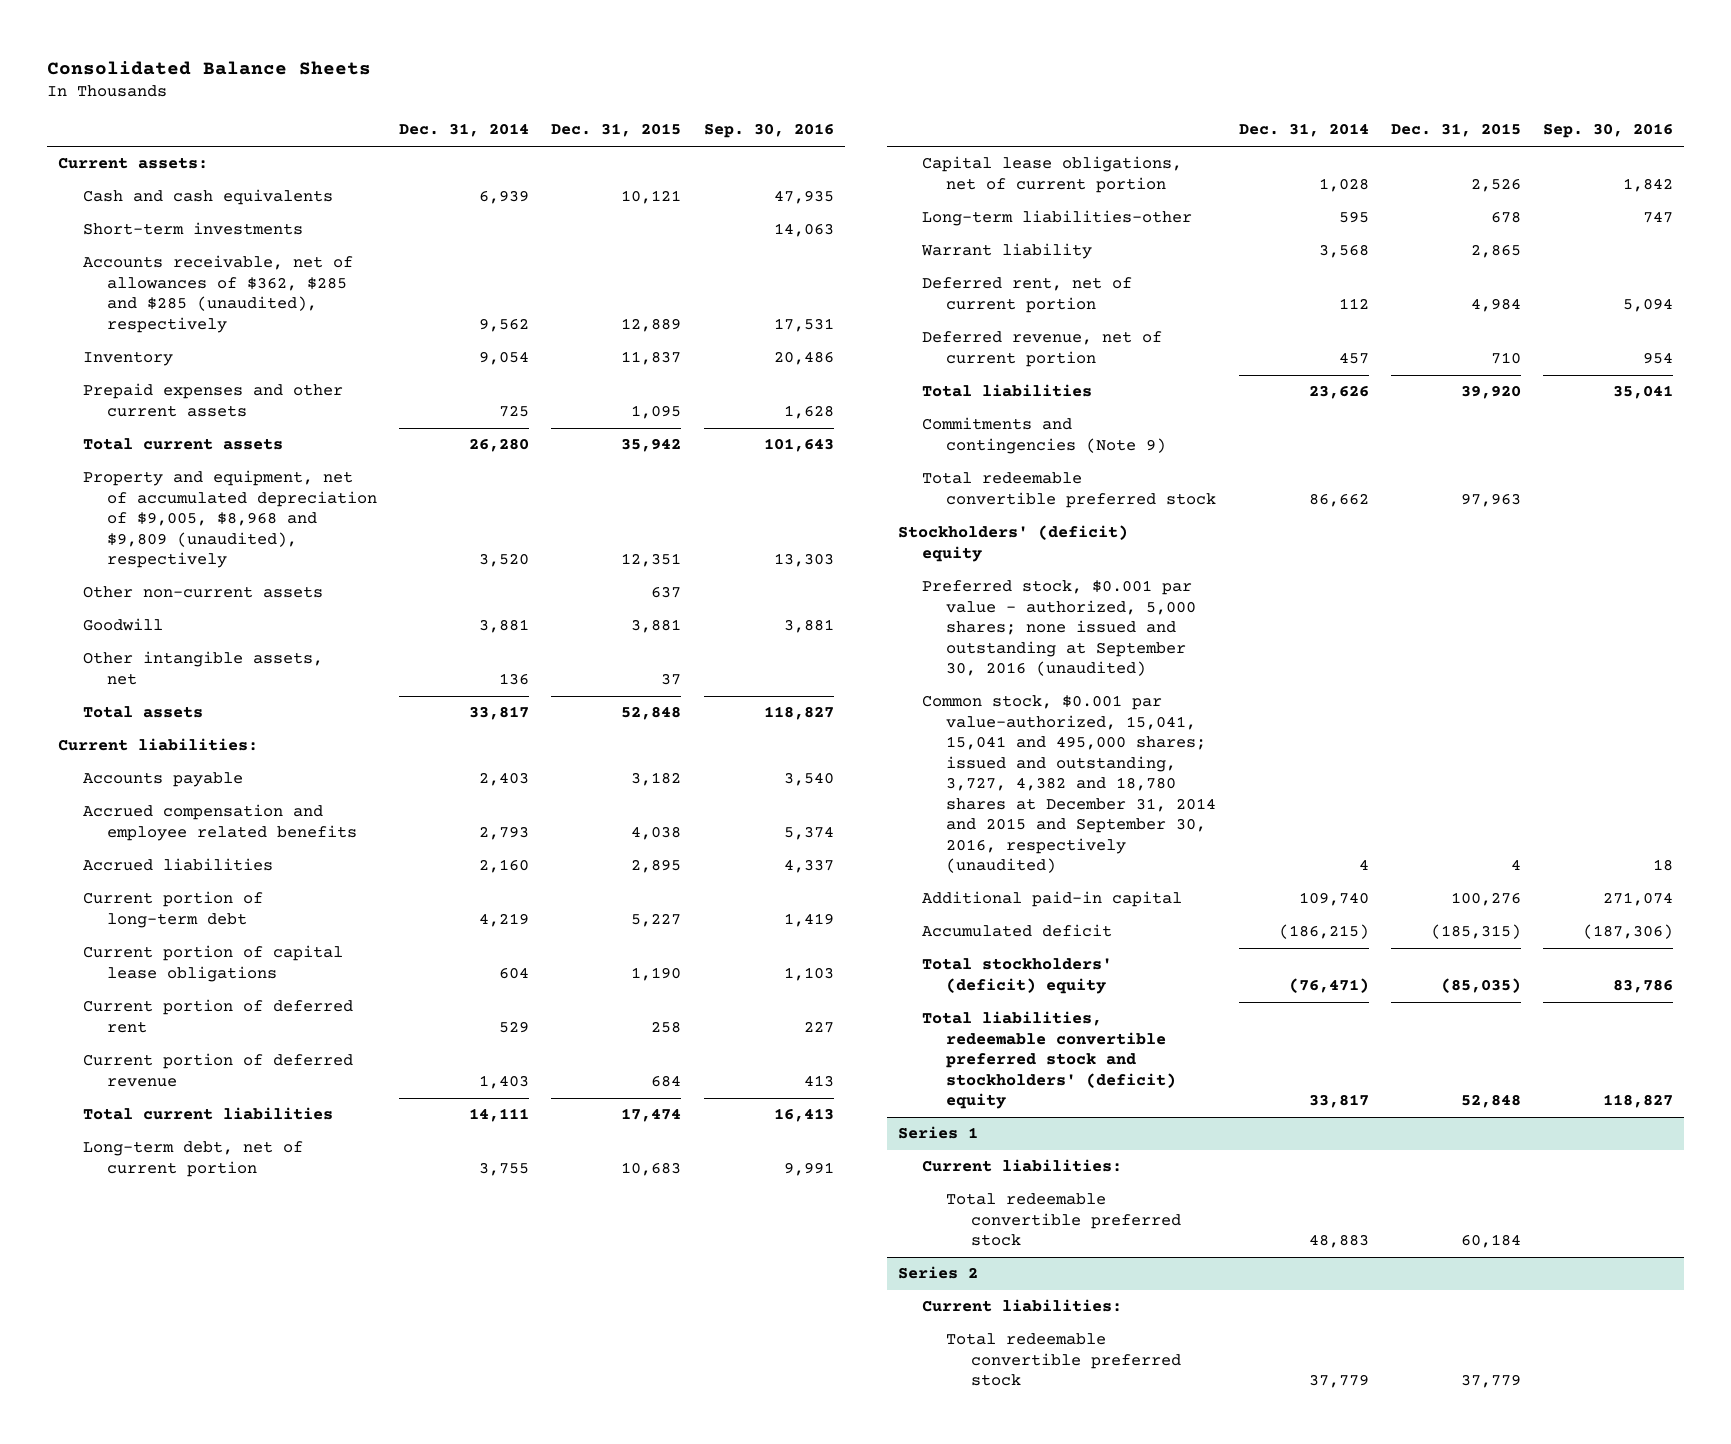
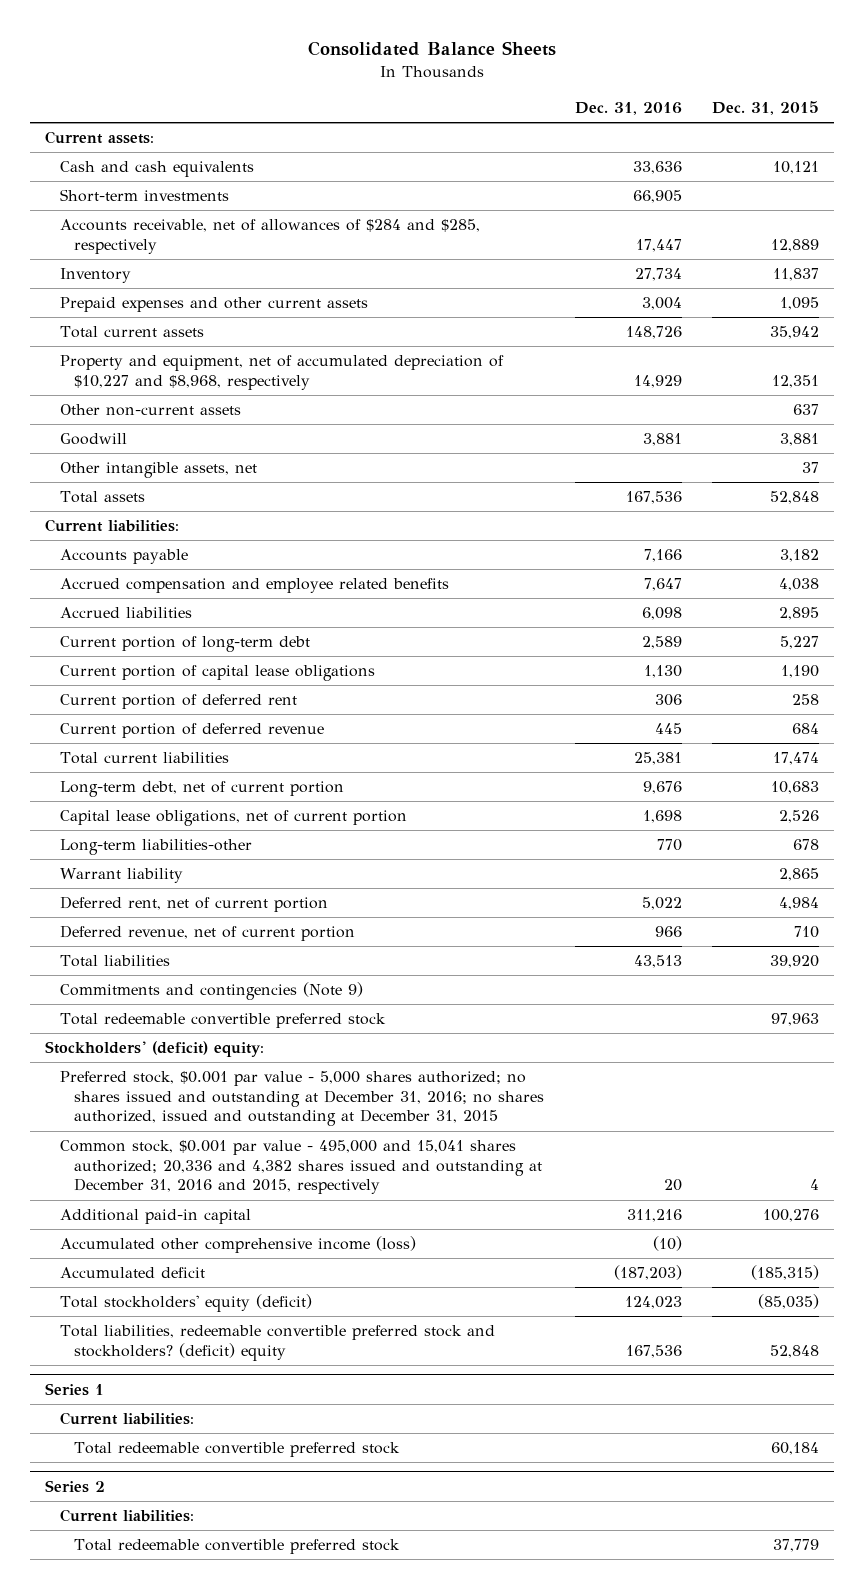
- | Dec. 31, 2014 | Dec. 31, 2015 | Sep. 30, 2016
+ | Dec. 31, 2016 | Dec. 31, 2015
- Accounts receivable, net of allowances of $362, $285 and $285 (unaudited), respectively | 9,562 | 12,889 | 17,531
+ Accounts receivable, net of allowances of $284 and $285, respectively | 17,447 | 12,889
- Property and equipment, net of accumulated depreciation of $9,005, $8,968 and $9,809 (unaudited), respectively | 3,520 | 12,351 | 13,303
+ Property and equipment, net of accumulated depreciation of $10,227 and $8,968, respectively | 14,929 | 12,351
- Stockholders' (deficit) equity
- Preferred stock, $0.001 par value - authorized, 5,000 shares; none issued and outstanding at September 30, 2016 (unaudited)
- Common stock, $0.001 par value-authorized, 15,041, 15,041 and 495,000 shares; issued and outstanding, 3,727, 4,382 and 18,780 shares at December 31, 2014 and 2015 and September 30, 2016, respectively (unaudited) | 4 | 4 | 18
+ Stockholders' (deficit) equity:
+ Preferred stock, $0.001 par value - 5,000 shares authorized; no shares issued and outstanding at December 31, 2016; no shares authorized, issued and outstanding at December 31, 2015
+ Common stock, $0.001 par value - 495,000 and 15,041 shares authorized; 20,336 and 4,382 shares issued and outstanding at December 31, 2016 and 2015, respectively | 20 | 4
+ Accumulated other comprehensive income (loss) | (10) |
- Total stockholders' (deficit) equity | (76,471) | (85,035) | 83,786
- Total liabilities, redeemable convertible preferred stock and stockholders' (deficit) equity | 33,817 | 52,848 | 118,827
+ Total stockholders' equity (deficit) | 124,023 | (85,035)
+ Total liabilities, redeemable convertible preferred stock and stockholders? (deficit) equity | 167,536 | 52,848

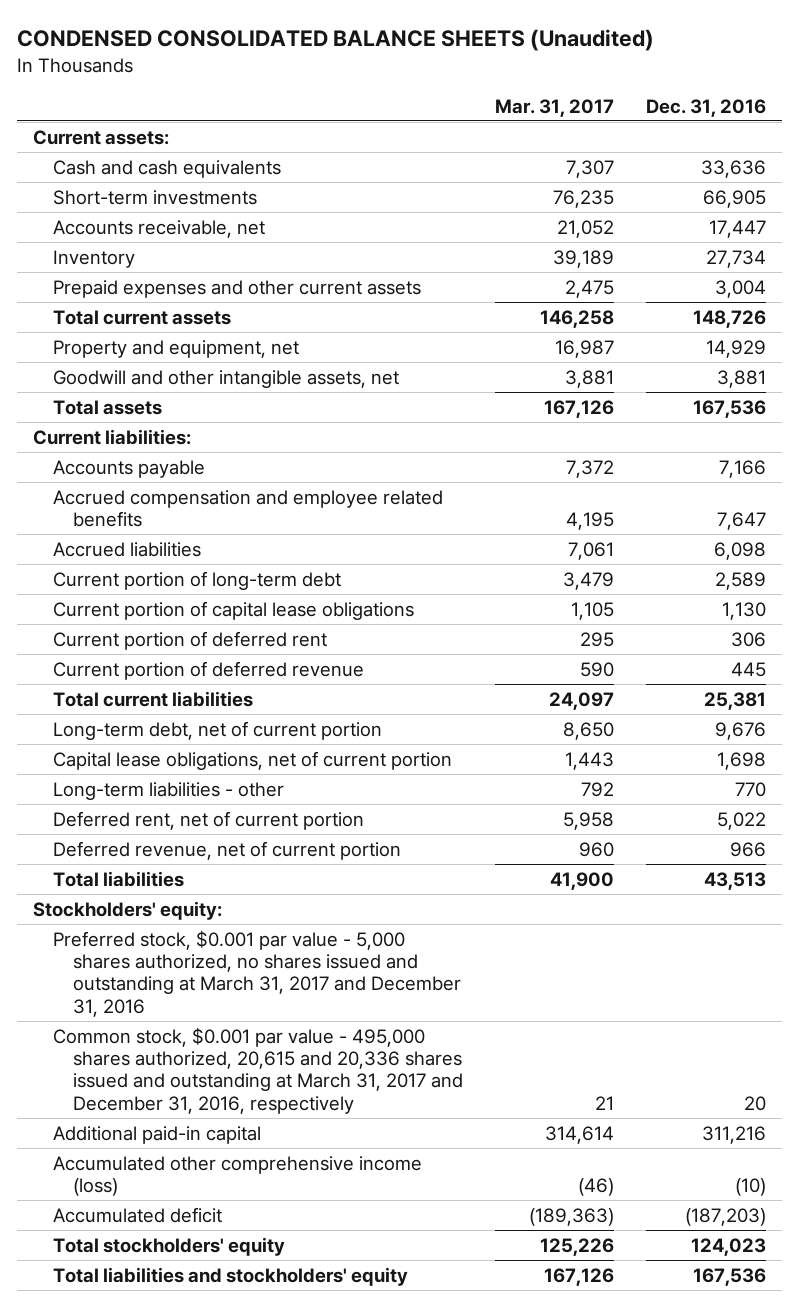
- Consolidated Balance Sheets
+ CONDENSED CONSOLIDATED BALANCE SHEETS (Unaudited)
- | Dec. 31, 2016 | Dec. 31, 2015
+ | Mar. 31, 2017 | Dec. 31, 2016
- Accounts receivable, net of allowances of $284 and $285, respectively | 17,447 | 12,889
+ Accounts receivable, net | 21,052 | 17,447
- Property and equipment, net of accumulated depreciation of $10,227 and $8,968, respectively | 14,929 | 12,351
- Other non-current assets | | 637
- Goodwill | 3,881 | 3,881
- Other intangible assets, net | | 37
+ Property and equipment, net | 16,987 | 14,929
+ Goodwill and other intangible assets, net | 3,881 | 3,881
- Long-term liabilities-other | 770 | 678
- Warrant liability | | 2,865
+ Long-term liabilities - other | 792 | 770
- Commitments and contingencies (Note 9)
- Total redeemable convertible preferred stock | | 97,963
- Stockholders' (deficit) equity:
- Preferred stock, $0.001 par value - 5,000 shares authorized; no shares issued and outstanding at December 31, 2016; no shares authorized, issued and outstanding at December 31, 2015
- Common stock, $0.001 par value - 495,000 and 15,041 shares authorized; 20,336 and 4,382 shares issued and outstanding at December 31, 2016 and 2015, respectively | 20 | 4
+ Stockholders' equity:
+ Preferred stock, $0.001 par value - 5,000 shares authorized, no shares issued and outstanding at March 31, 2017 and December 31, 2016
+ Common stock, $0.001 par value - 495,000 shares authorized, 20,615 and 20,336 shares issued and outstanding at March 31, 2017 and December 31, 2016, respectively | 21 | 20
- Total stockholders' equity (deficit) | 124,023 | (85,035)
- Total liabilities, redeemable convertible preferred stock and stockholders? (deficit) equity | 167,536 | 52,848
- Series 1
- Current liabilities:
- Total redeemable convertible preferred stock | | 60,184
- Series 2
- Current liabilities:
- Total redeemable convertible preferred stock | | 37,779
+ Total stockholders' equity | 125,226 | 124,023
+ Total liabilities and stockholders' equity | 167,126 | 167,536

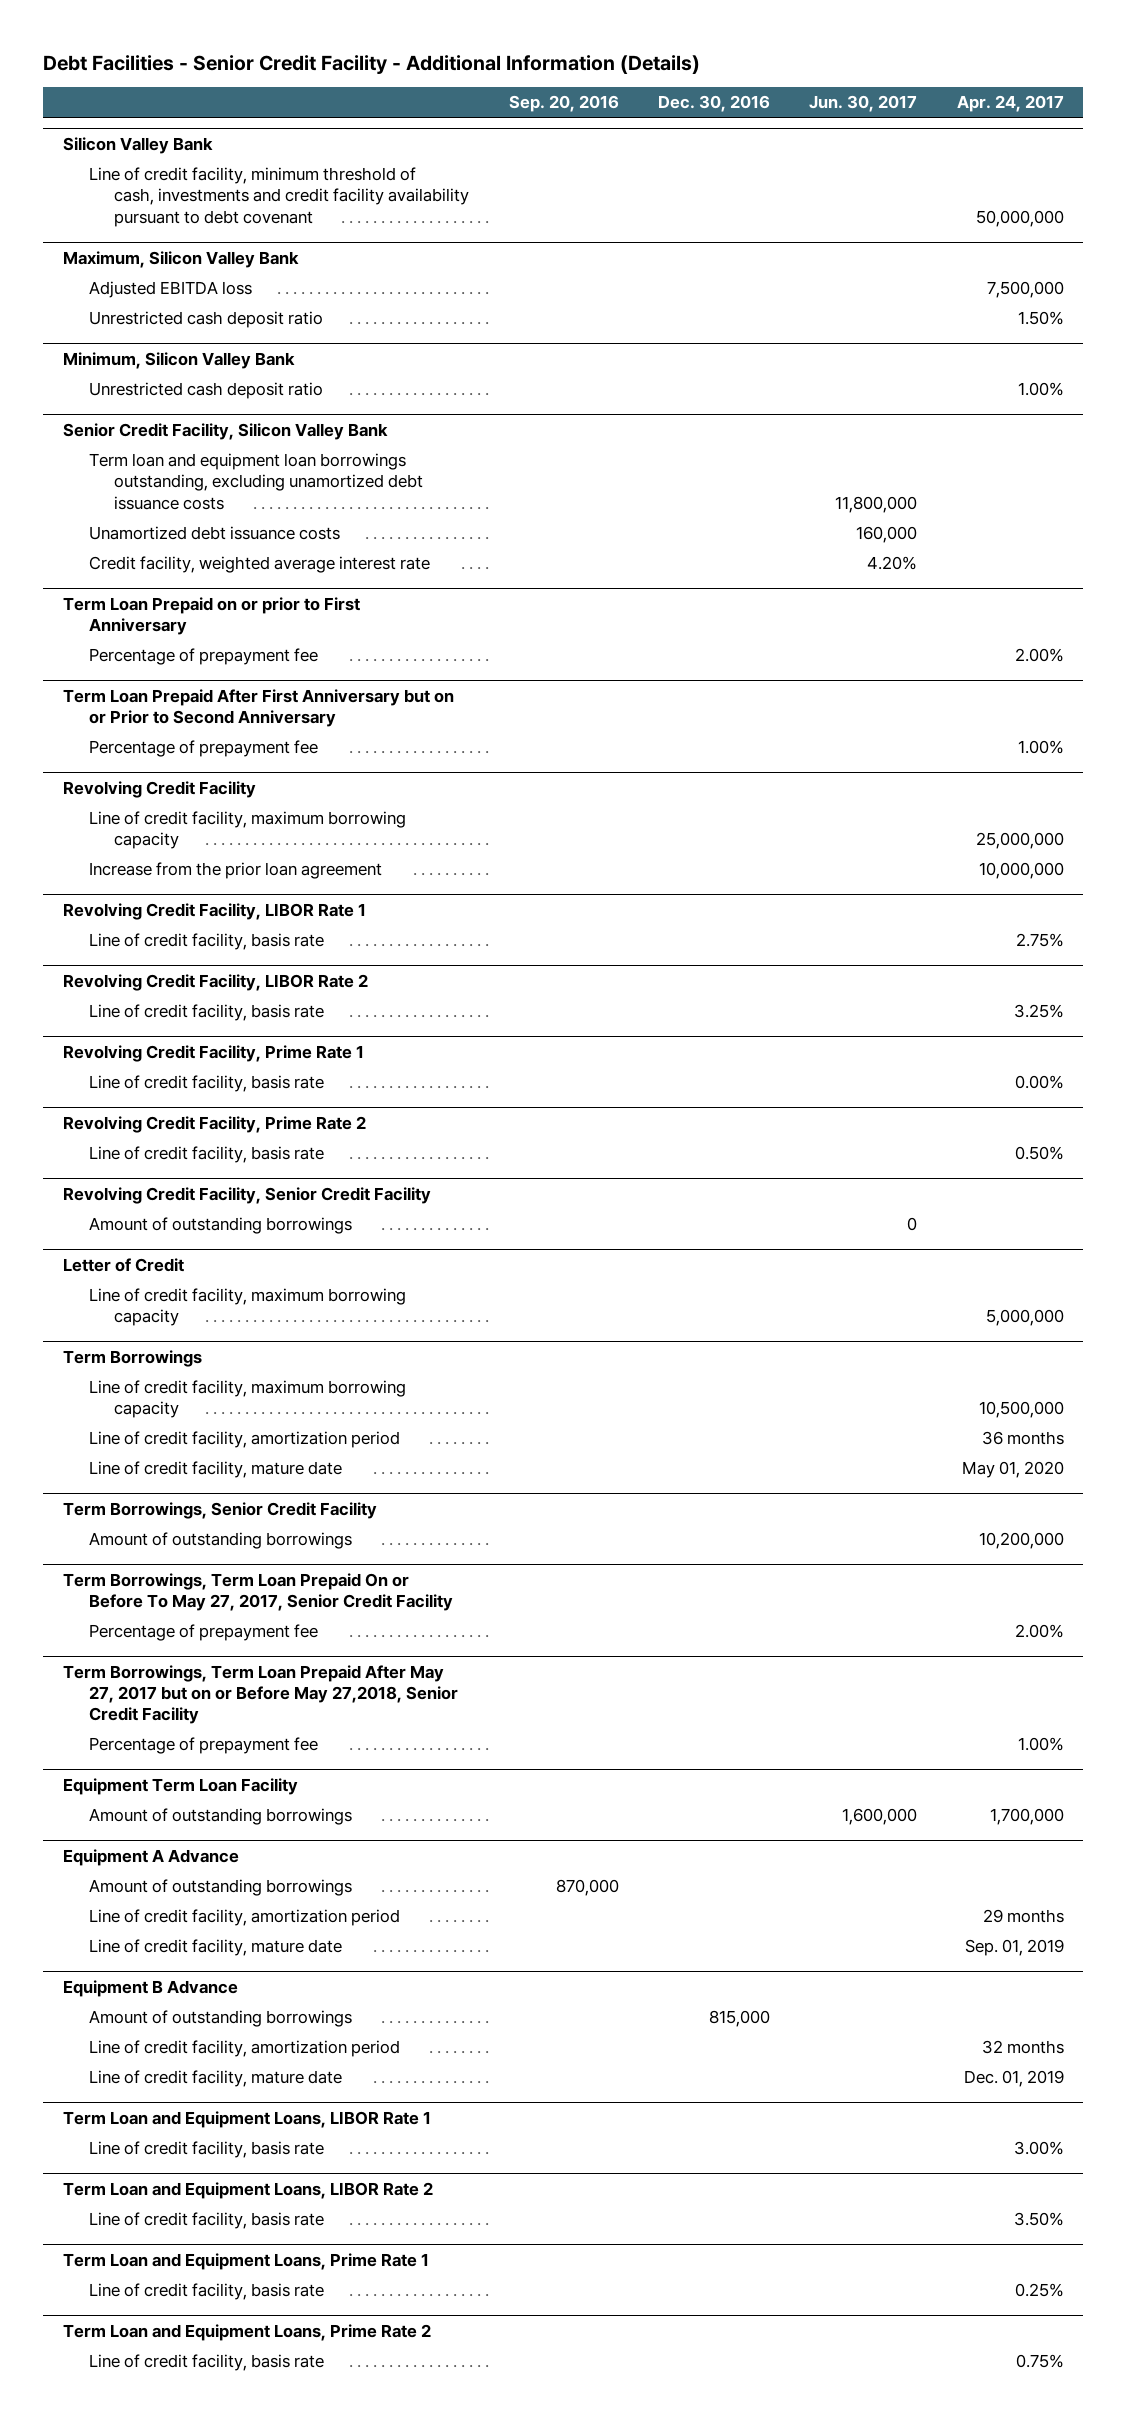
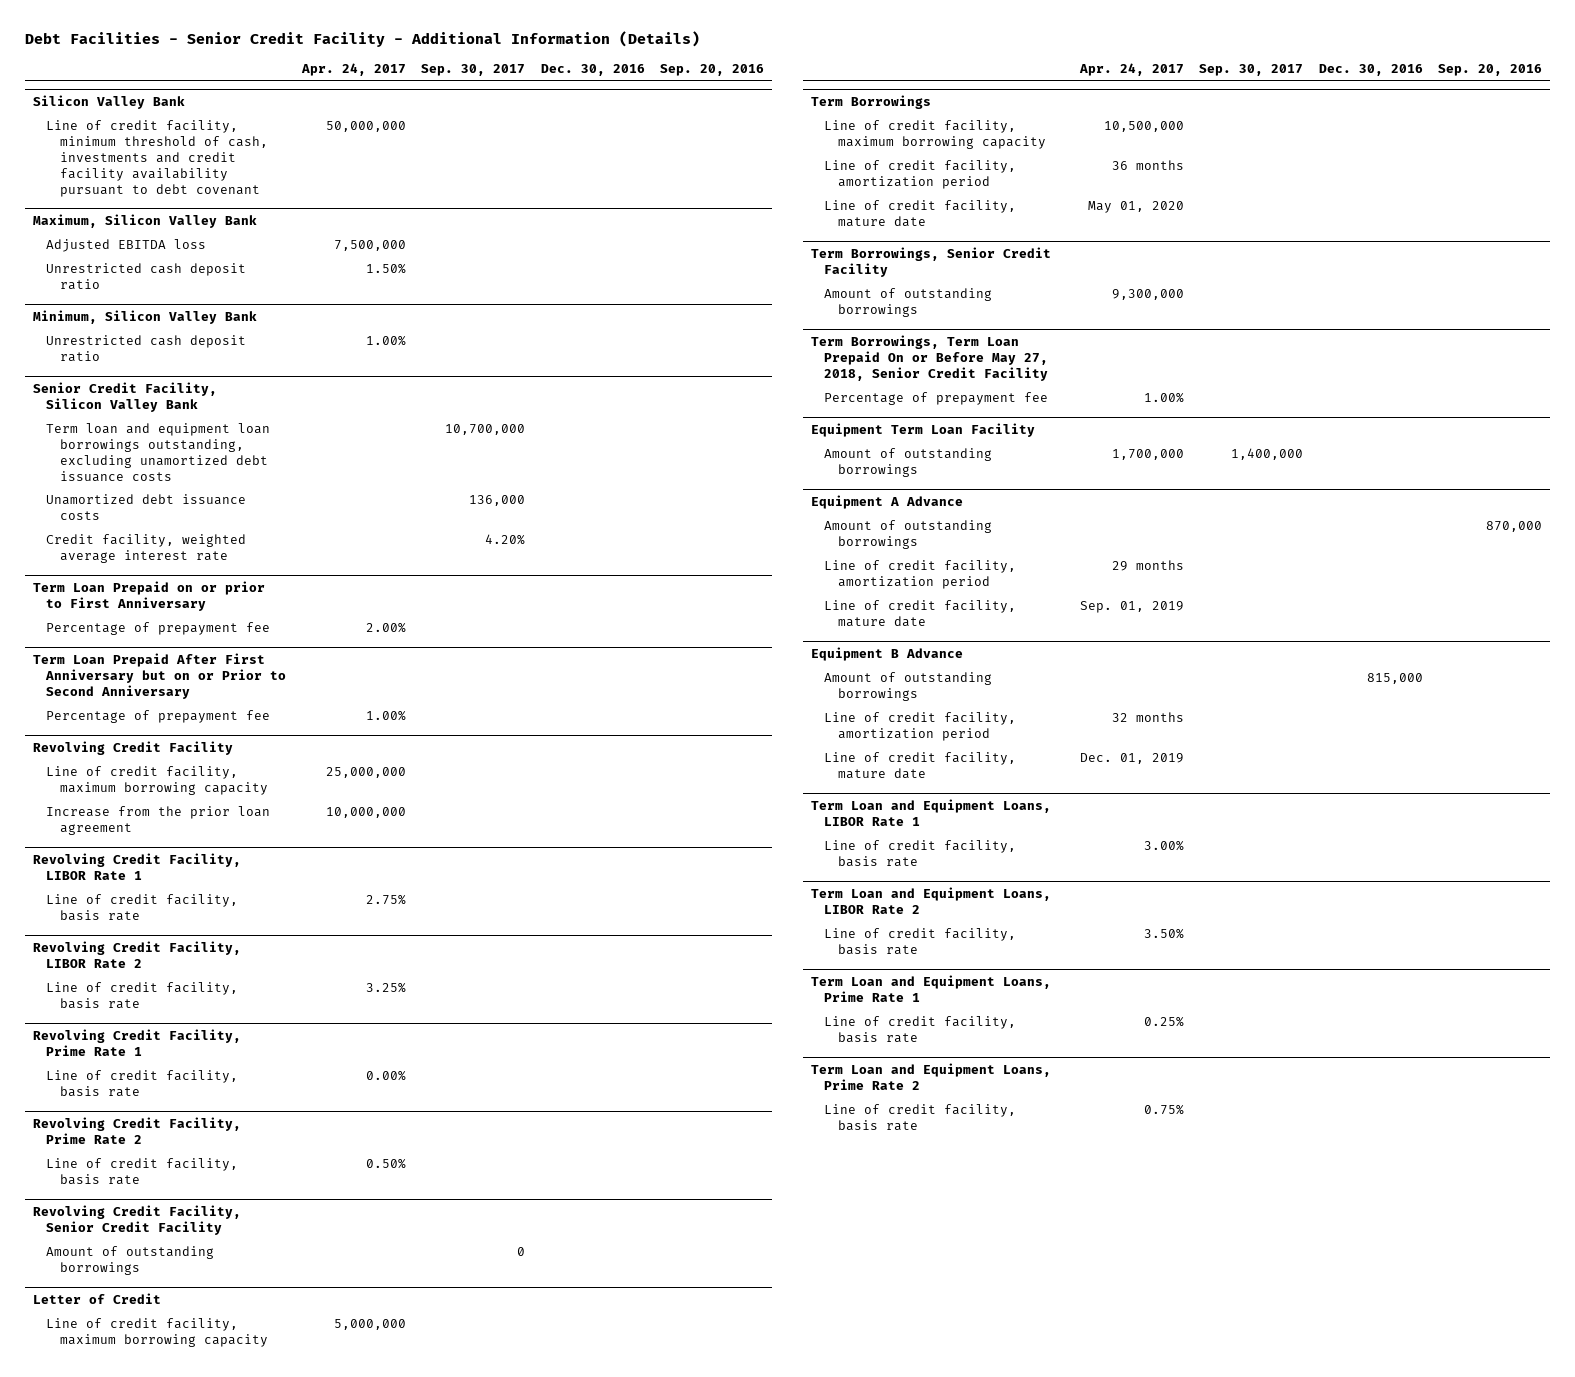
- | Sep. 20, 2016 | Dec. 30, 2016 | Jun. 30, 2017 | Apr. 24, 2017
+ | Apr. 24, 2017 | Sep. 30, 2017 | Dec. 30, 2016 | Sep. 20, 2016
@ Term Borrowings, Senior Credit Facility
- Amount of outstanding borrowings | | | | 10,200,000
- Term Borrowings, Term Loan Prepaid On or Before To May 27, 2017, Senior Credit Facility
- Percentage of prepayment fee | | | | 2.00%
- Term Borrowings, Term Loan Prepaid After May 27, 2017 but on or Before May 27,2018, Senior Credit Facility
@ Term Borrowings, Senior Credit Facility
+ Amount of outstanding borrowings | 9,300,000 | | |
+ Term Borrowings, Term Loan Prepaid On or Before May 27, 2018, Senior Credit Facility

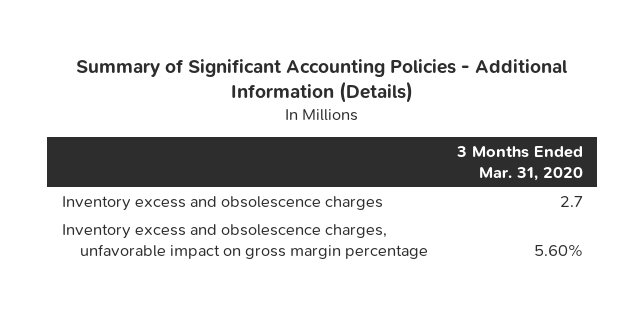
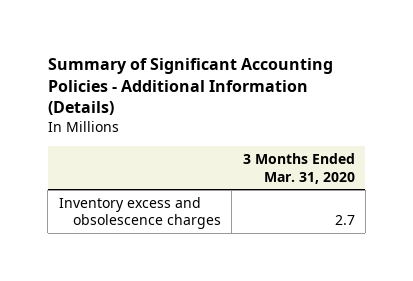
- Inventory excess and obsolescence charges, unfavorable impact on gross margin percentage | 5.60%

